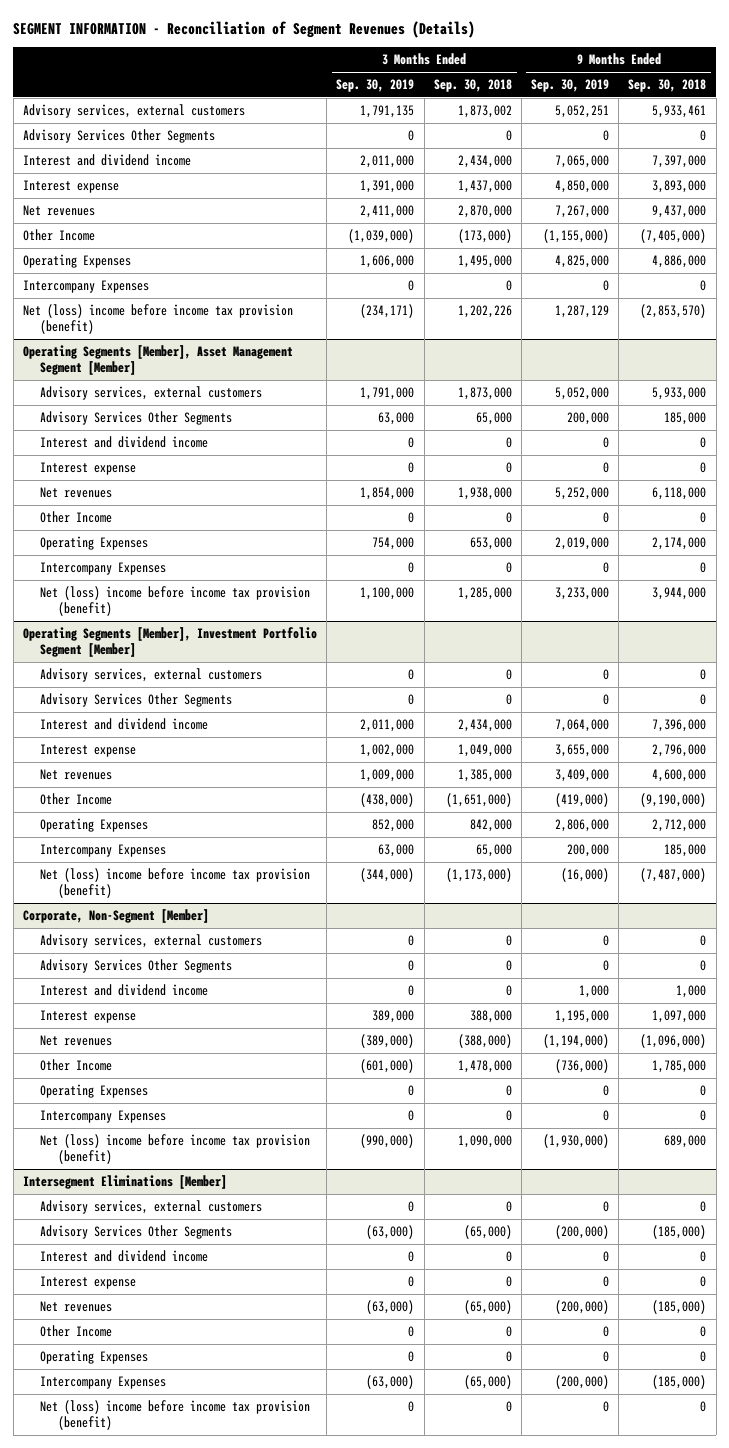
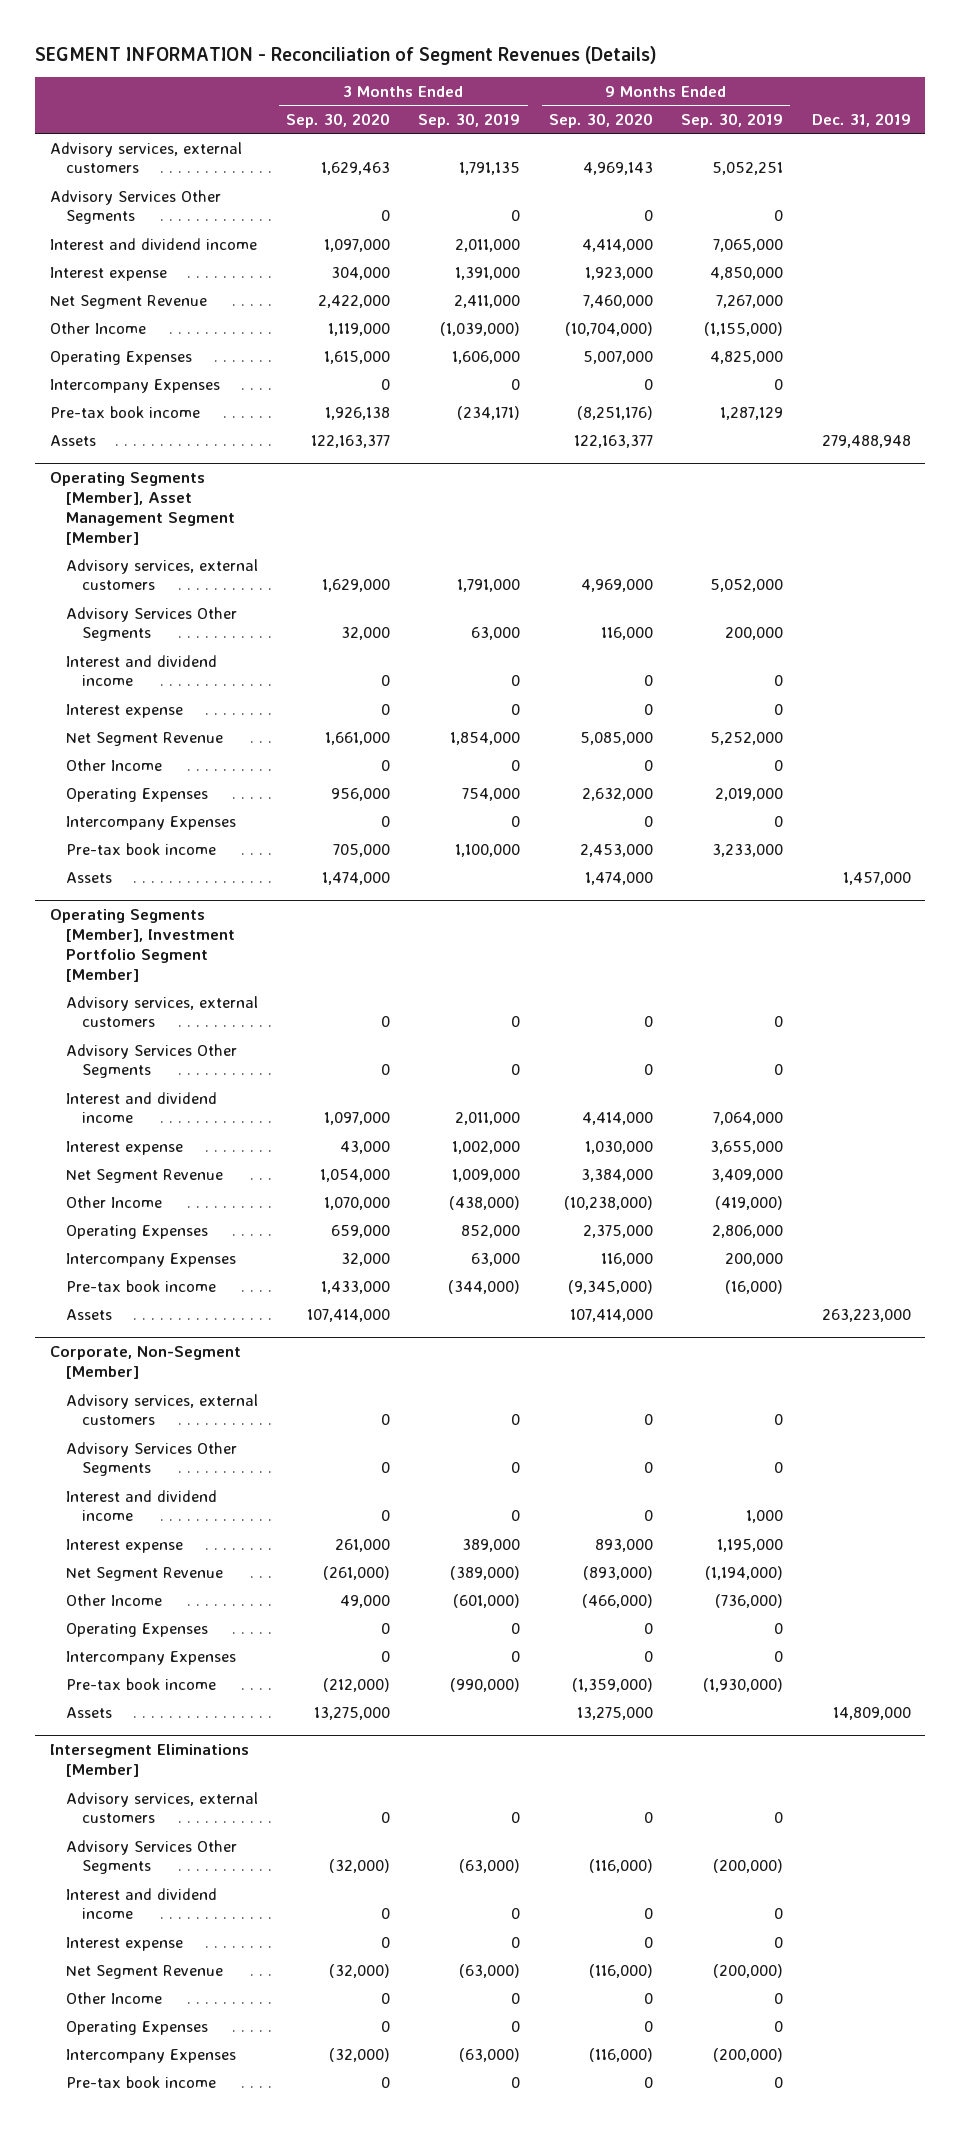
- | 3 Months Ended Sep. 30, 2019 | 3 Months Ended Sep. 30, 2018 | 9 Months Ended Sep. 30, 2019 | 9 Months Ended Sep. 30, 2018
+ | 3 Months Ended Sep. 30, 2020 | 3 Months Ended Sep. 30, 2019 | 9 Months Ended Sep. 30, 2020 | 9 Months Ended Sep. 30, 2019 | Dec. 31, 2019
- Net revenues | 2,411,000 | 2,870,000 | 7,267,000 | 9,437,000
+ Net Segment Revenue | 2,422,000 | 2,411,000 | 7,460,000 | 7,267,000 |
- Net (loss) income before income tax provision (benefit) | (234,171) | 1,202,226 | 1,287,129 | (2,853,570)
+ Pre-tax book income | 1,926,138 | (234,171) | (8,251,176) | 1,287,129 |
+ Assets | 122,163,377 | | 122,163,377 | | 279,488,948
@ Operating Segments [Member], Asset Management Segment [Member]
- Net revenues | 1,854,000 | 1,938,000 | 5,252,000 | 6,118,000
+ Net Segment Revenue | 1,661,000 | 1,854,000 | 5,085,000 | 5,252,000 |
- Net (loss) income before income tax provision (benefit) | 1,100,000 | 1,285,000 | 3,233,000 | 3,944,000
+ Pre-tax book income | 705,000 | 1,100,000 | 2,453,000 | 3,233,000 |
+ Assets | 1,474,000 | | 1,474,000 | | 1,457,000
@ Operating Segments [Member], Investment Portfolio Segment [Member]
- Net revenues | 1,009,000 | 1,385,000 | 3,409,000 | 4,600,000
+ Net Segment Revenue | 1,054,000 | 1,009,000 | 3,384,000 | 3,409,000 |
- Net (loss) income before income tax provision (benefit) | (344,000) | (1,173,000) | (16,000) | (7,487,000)
+ Pre-tax book income | 1,433,000 | (344,000) | (9,345,000) | (16,000) |
+ Assets | 107,414,000 | | 107,414,000 | | 263,223,000
@ Corporate, Non-Segment [Member]
- Net revenues | (389,000) | (388,000) | (1,194,000) | (1,096,000)
+ Net Segment Revenue | (261,000) | (389,000) | (893,000) | (1,194,000) |
- Net (loss) income before income tax provision (benefit) | (990,000) | 1,090,000 | (1,930,000) | 689,000
+ Pre-tax book income | (212,000) | (990,000) | (1,359,000) | (1,930,000) |
+ Assets | 13,275,000 | | 13,275,000 | | 14,809,000
@ Intersegment Eliminations [Member]
- Net revenues | (63,000) | (65,000) | (200,000) | (185,000)
+ Net Segment Revenue | (32,000) | (63,000) | (116,000) | (200,000) |
- Net (loss) income before income tax provision (benefit) | 0 | 0 | 0 | 0
+ Pre-tax book income | 0 | 0 | 0 | 0 |

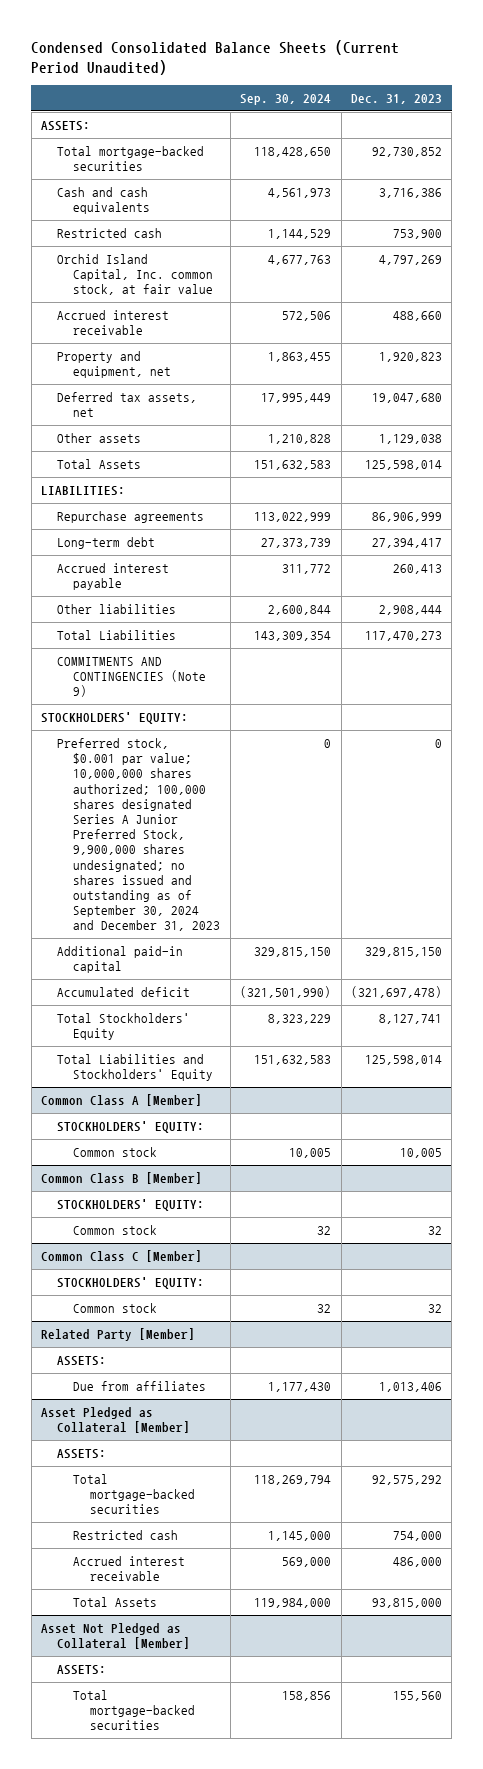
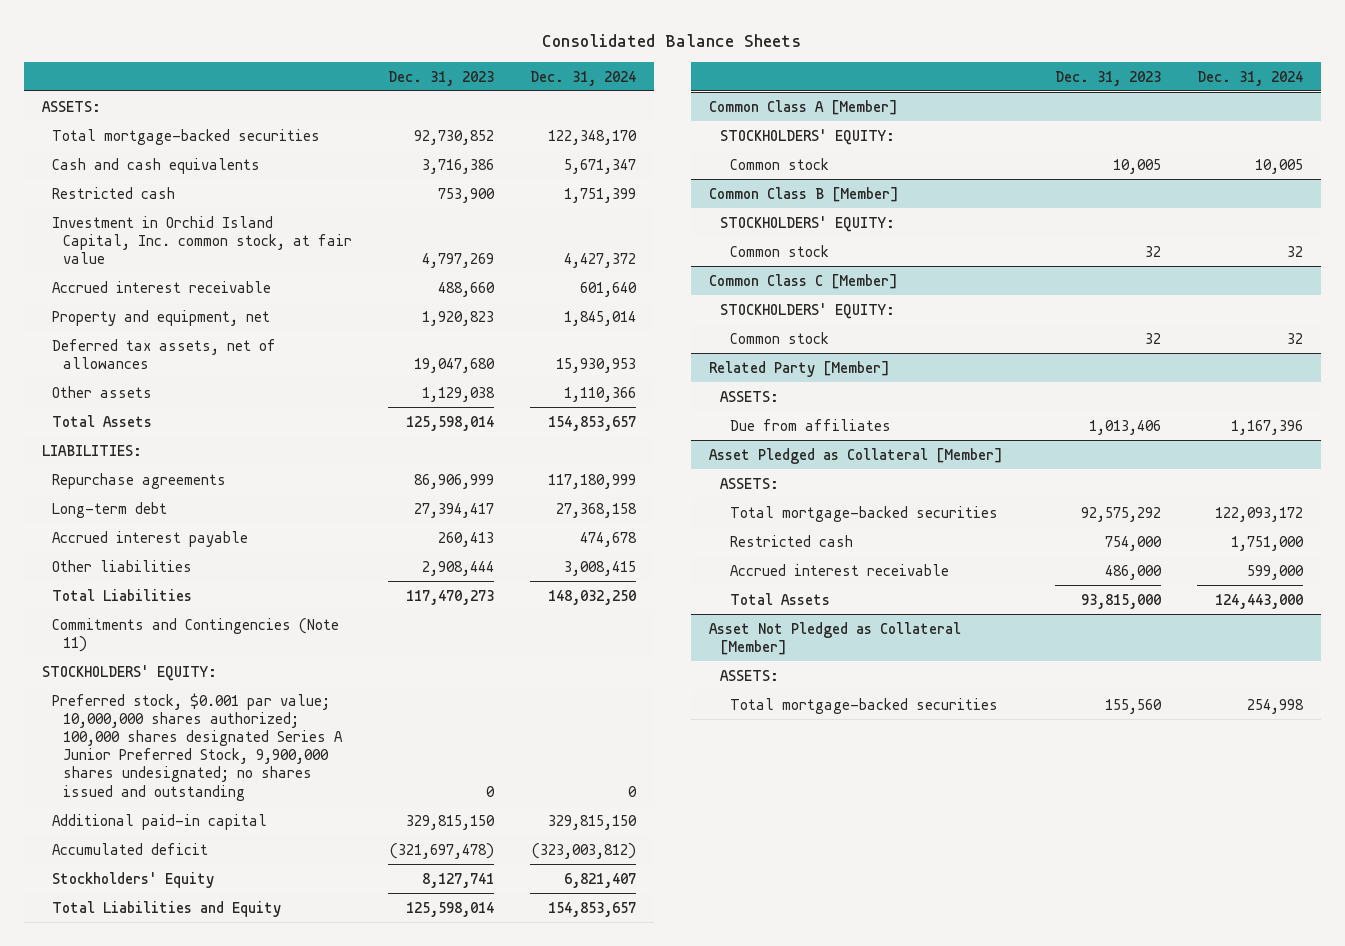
- Condensed Consolidated Balance Sheets (Current Period Unaudited)
+ Consolidated Balance Sheets
- | Sep. 30, 2024 | Dec. 31, 2023
+ | Dec. 31, 2023 | Dec. 31, 2024
- Orchid Island Capital, Inc. common stock, at fair value | 4,677,763 | 4,797,269
+ Investment in Orchid Island Capital, Inc. common stock, at fair value | 4,797,269 | 4,427,372
- Deferred tax assets, net | 17,995,449 | 19,047,680
+ Deferred tax assets, net of allowances | 19,047,680 | 15,930,953
- COMMITMENTS AND CONTINGENCIES (Note 9)
+ Commitments and Contingencies (Note 11)
- Preferred stock, $0.001 par value; 10,000,000 shares authorized; 100,000 shares designated Series A Junior Preferred Stock, 9,900,000 shares undesignated; no shares issued and outstanding as of September 30, 2024 and December 31, 2023 | 0 | 0
+ Preferred stock, $0.001 par value; 10,000,000 shares authorized; 100,000 shares designated Series A Junior Preferred Stock, 9,900,000 shares undesignated; no shares issued and outstanding | 0 | 0
- Total Stockholders' Equity | 8,323,229 | 8,127,741
- Total Liabilities and Stockholders' Equity | 151,632,583 | 125,598,014
+ Stockholders' Equity | 8,127,741 | 6,821,407
+ Total Liabilities and Equity | 125,598,014 | 154,853,657

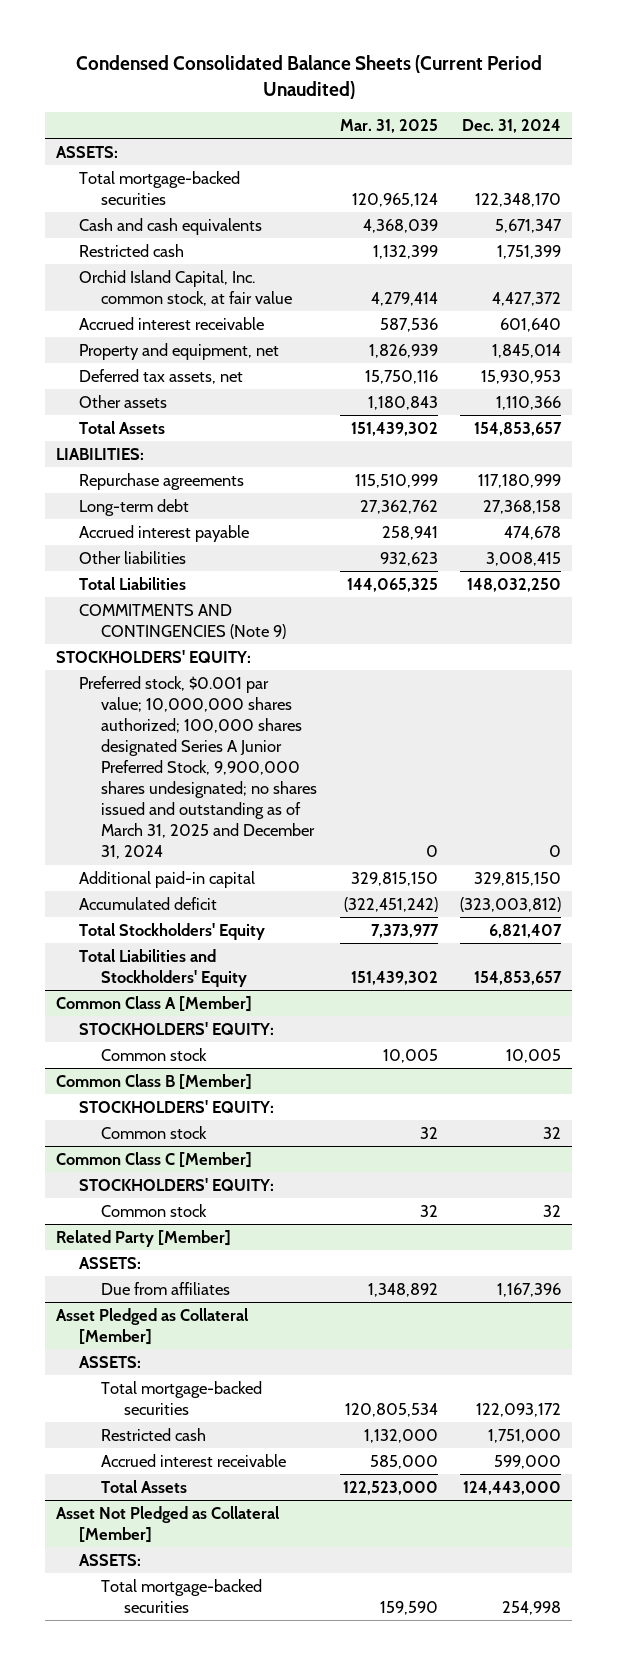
- Consolidated Balance Sheets
+ Condensed Consolidated Balance Sheets (Current Period Unaudited)
- | Dec. 31, 2023 | Dec. 31, 2024
+ | Mar. 31, 2025 | Dec. 31, 2024
- Investment in Orchid Island Capital, Inc. common stock, at fair value | 4,797,269 | 4,427,372
+ Orchid Island Capital, Inc. common stock, at fair value | 4,279,414 | 4,427,372
- Deferred tax assets, net of allowances | 19,047,680 | 15,930,953
+ Deferred tax assets, net | 15,750,116 | 15,930,953
- Commitments and Contingencies (Note 11)
+ COMMITMENTS AND CONTINGENCIES (Note 9)
- Preferred stock, $0.001 par value; 10,000,000 shares authorized; 100,000 shares designated Series A Junior Preferred Stock, 9,900,000 shares undesignated; no shares issued and outstanding | 0 | 0
+ Preferred stock, $0.001 par value; 10,000,000 shares authorized; 100,000 shares designated Series A Junior Preferred Stock, 9,900,000 shares undesignated; no shares issued and outstanding as of March 31, 2025 and December 31, 2024 | 0 | 0
- Stockholders' Equity | 8,127,741 | 6,821,407
- Total Liabilities and Equity | 125,598,014 | 154,853,657
+ Total Stockholders' Equity | 7,373,977 | 6,821,407
+ Total Liabilities and Stockholders' Equity | 151,439,302 | 154,853,657

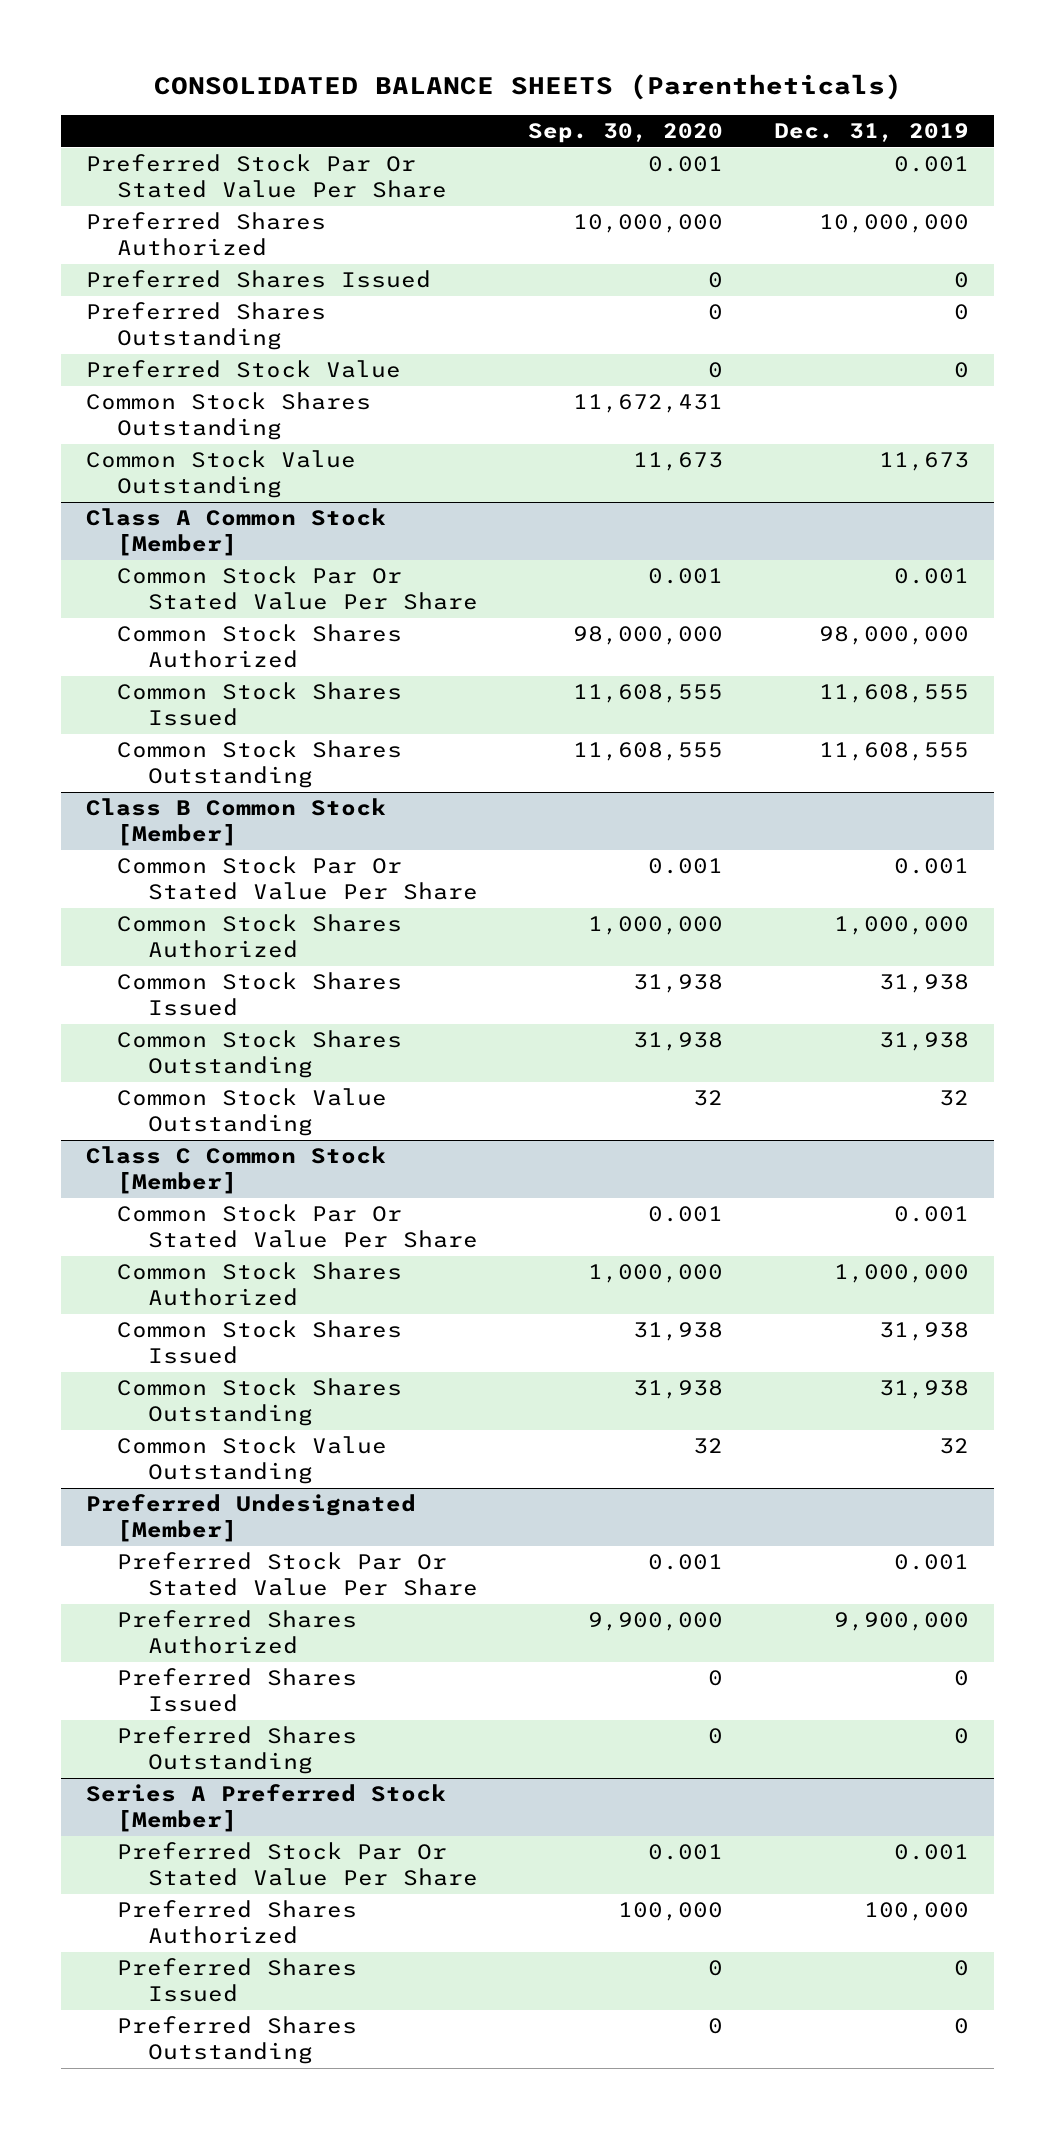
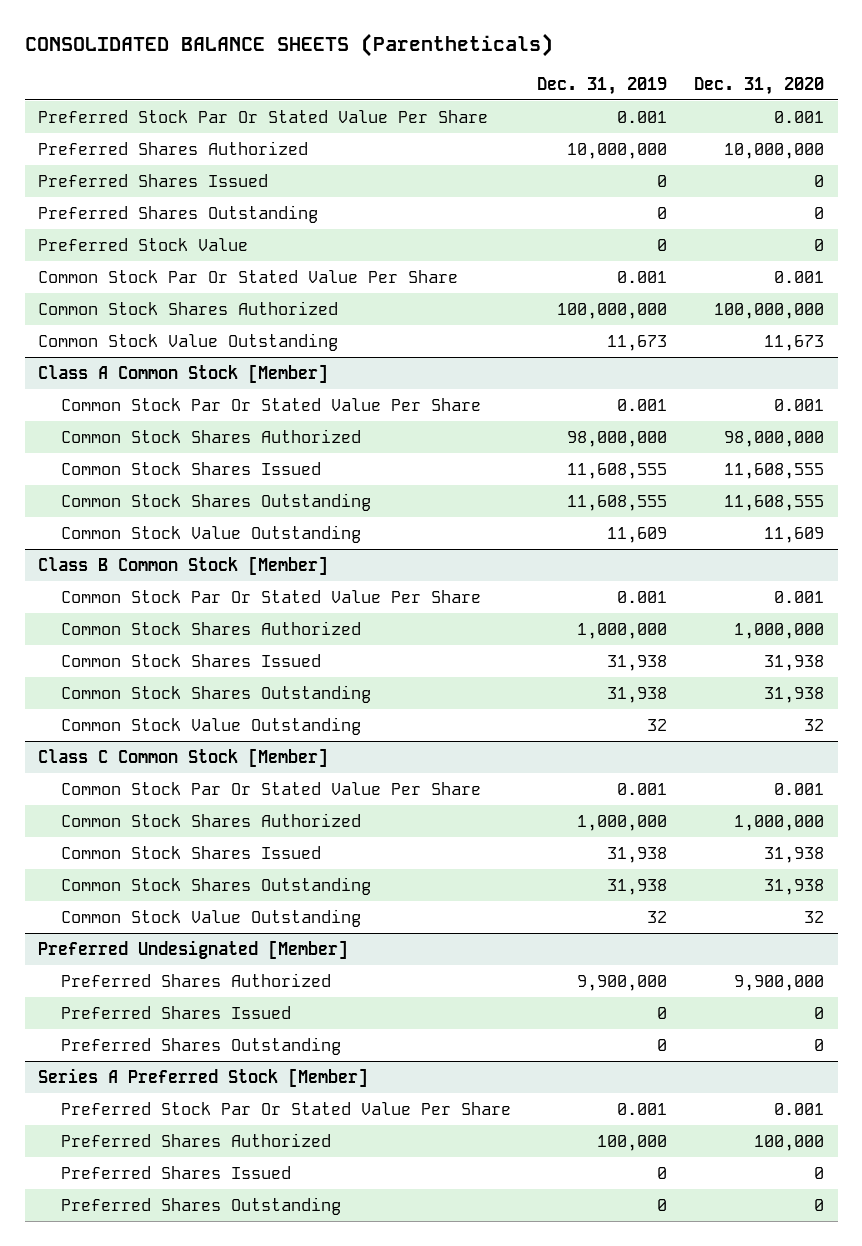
- | Sep. 30, 2020 | Dec. 31, 2019
+ | Dec. 31, 2019 | Dec. 31, 2020
- Common Stock Shares Outstanding | 11,672,431 |
+ Common Stock Par Or Stated Value Per Share | 0.001 | 0.001
+ Common Stock Shares Authorized | 100,000,000 | 100,000,000
@ Class A Common Stock [Member]
+ Common Stock Value Outstanding | 11,609 | 11,609
@ Preferred Undesignated [Member]
- Preferred Stock Par Or Stated Value Per Share | 0.001 | 0.001

